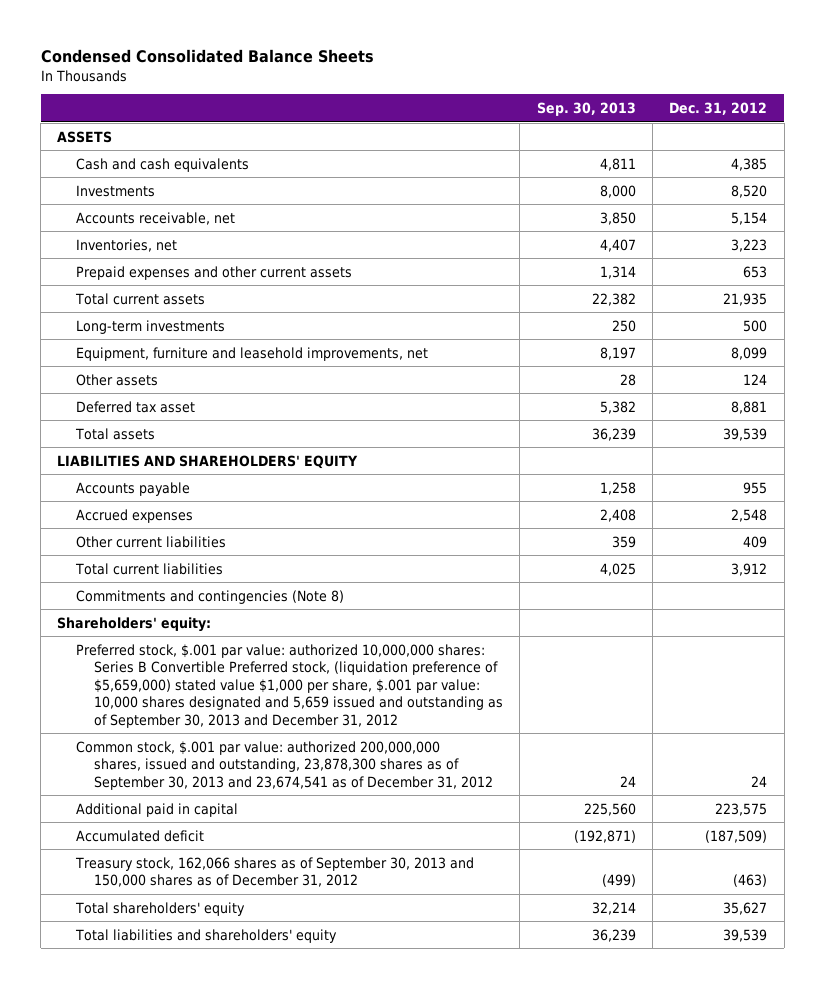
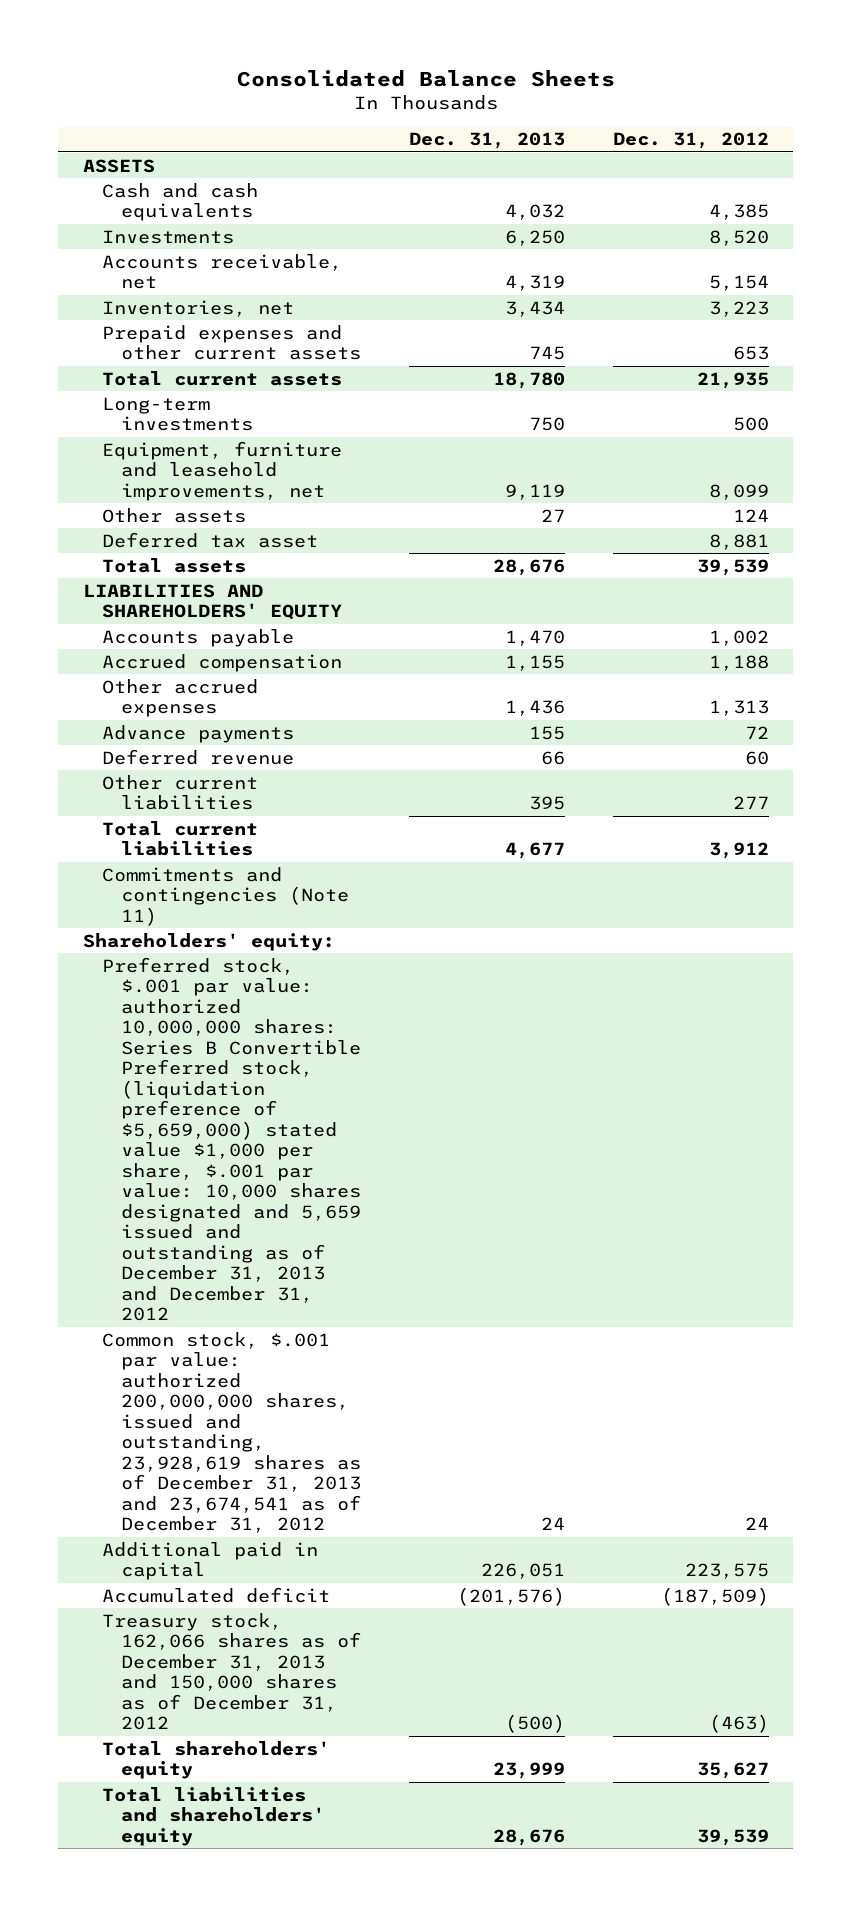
- Condensed Consolidated Balance Sheets
+ Consolidated Balance Sheets
- | Sep. 30, 2013 | Dec. 31, 2012
+ | Dec. 31, 2013 | Dec. 31, 2012
- Accounts payable | 1,258 | 955
- Accrued expenses | 2,408 | 2,548
- Other current liabilities | 359 | 409
+ Accounts payable | 1,470 | 1,002
+ Accrued compensation | 1,155 | 1,188
+ Other accrued expenses | 1,436 | 1,313
+ Advance payments | 155 | 72
+ Deferred revenue | 66 | 60
+ Other current liabilities | 395 | 277
- Commitments and contingencies (Note 8)
+ Commitments and contingencies (Note 11)
- Preferred stock, $.001 par value: authorized 10,000,000 shares: Series B Convertible Preferred stock, (liquidation preference of $5,659,000) stated value $1,000 per share, $.001 par value: 10,000 shares designated and 5,659 issued and outstanding as of September 30, 2013 and December 31, 2012
- Common stock, $.001 par value: authorized 200,000,000 shares, issued and outstanding, 23,878,300 shares as of September 30, 2013 and 23,674,541 as of December 31, 2012 | 24 | 24
+ Preferred stock, $.001 par value: authorized 10,000,000 shares: Series B Convertible Preferred stock, (liquidation preference of $5,659,000) stated value $1,000 per share, $.001 par value: 10,000 shares designated and 5,659 issued and outstanding as of December 31, 2013 and December 31, 2012
+ Common stock, $.001 par value: authorized 200,000,000 shares, issued and outstanding, 23,928,619 shares as of December 31, 2013 and 23,674,541 as of December 31, 2012 | 24 | 24
- Treasury stock, 162,066 shares as of September 30, 2013 and 150,000 shares as of December 31, 2012 | (499) | (463)
+ Treasury stock, 162,066 shares as of December 31, 2013 and 150,000 shares as of December 31, 2012 | (500) | (463)

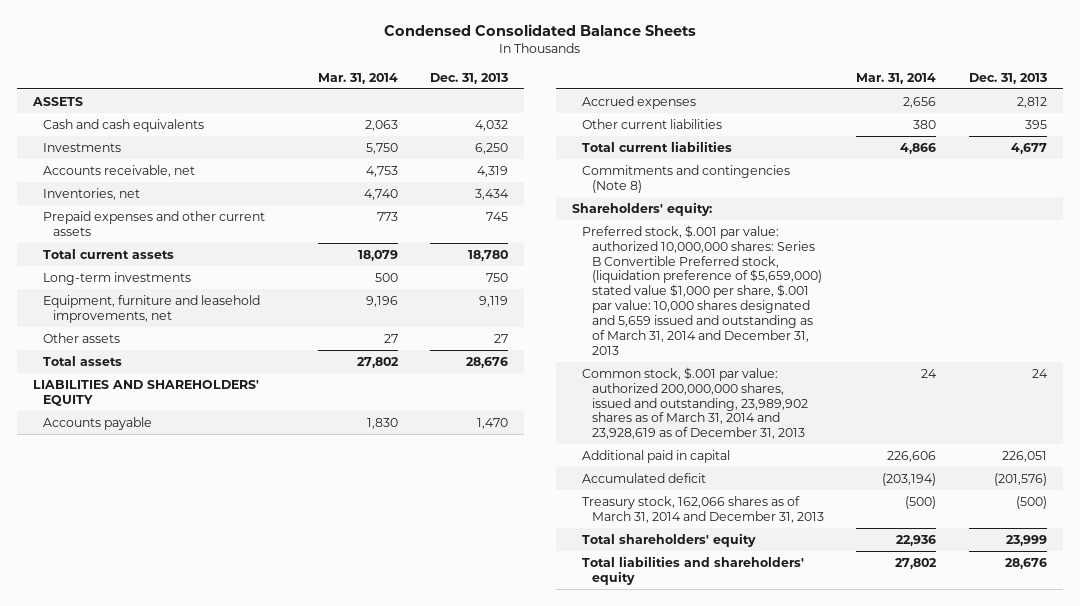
- Consolidated Balance Sheets
+ Condensed Consolidated Balance Sheets
- | Dec. 31, 2013 | Dec. 31, 2012
+ | Mar. 31, 2014 | Dec. 31, 2013
- Deferred tax asset | | 8,881
- Accrued compensation | 1,155 | 1,188
- Other accrued expenses | 1,436 | 1,313
- Advance payments | 155 | 72
- Deferred revenue | 66 | 60
+ Accrued expenses | 2,656 | 2,812
- Commitments and contingencies (Note 11)
+ Commitments and contingencies (Note 8)
- Preferred stock, $.001 par value: authorized 10,000,000 shares: Series B Convertible Preferred stock, (liquidation preference of $5,659,000) stated value $1,000 per share, $.001 par value: 10,000 shares designated and 5,659 issued and outstanding as of December 31, 2013 and December 31, 2012
- Common stock, $.001 par value: authorized 200,000,000 shares, issued and outstanding, 23,928,619 shares as of December 31, 2013 and 23,674,541 as of December 31, 2012 | 24 | 24
+ Preferred stock, $.001 par value: authorized 10,000,000 shares: Series B Convertible Preferred stock, (liquidation preference of $5,659,000) stated value $1,000 per share, $.001 par value: 10,000 shares designated and 5,659 issued and outstanding as of March 31, 2014 and December 31, 2013
+ Common stock, $.001 par value: authorized 200,000,000 shares, issued and outstanding, 23,989,902 shares as of March 31, 2014 and 23,928,619 as of December 31, 2013 | 24 | 24
- Treasury stock, 162,066 shares as of December 31, 2013 and 150,000 shares as of December 31, 2012 | (500) | (463)
+ Treasury stock, 162,066 shares as of March 31, 2014 and December 31, 2013 | (500) | (500)

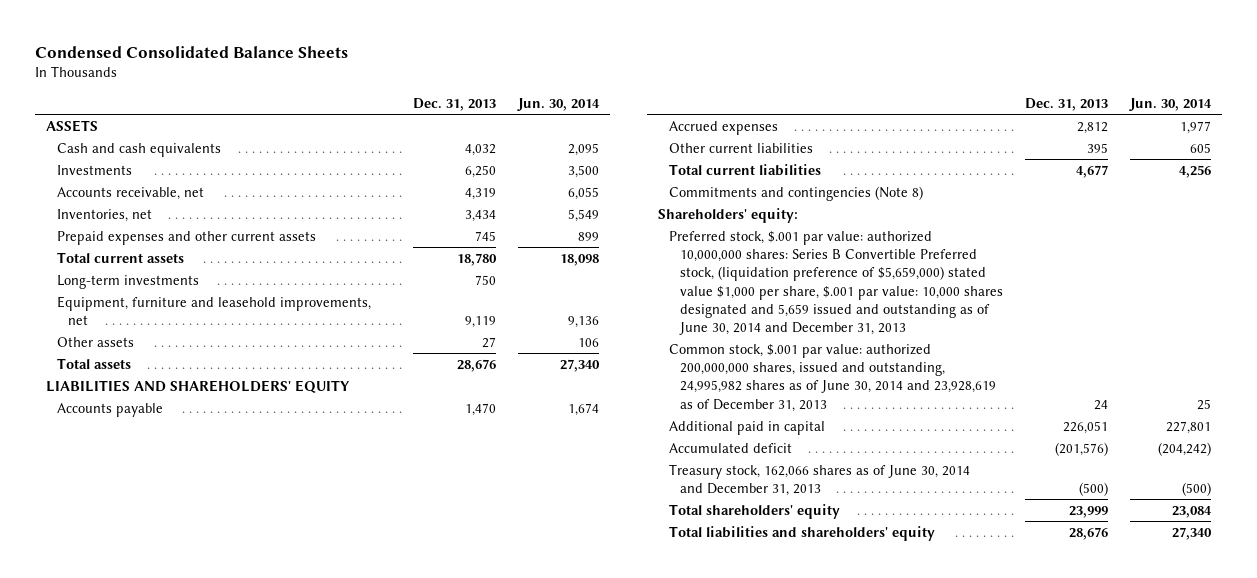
- | Mar. 31, 2014 | Dec. 31, 2013
+ | Dec. 31, 2013 | Jun. 30, 2014
- Preferred stock, $.001 par value: authorized 10,000,000 shares: Series B Convertible Preferred stock, (liquidation preference of $5,659,000) stated value $1,000 per share, $.001 par value: 10,000 shares designated and 5,659 issued and outstanding as of March 31, 2014 and December 31, 2013
- Common stock, $.001 par value: authorized 200,000,000 shares, issued and outstanding, 23,989,902 shares as of March 31, 2014 and 23,928,619 as of December 31, 2013 | 24 | 24
+ Preferred stock, $.001 par value: authorized 10,000,000 shares: Series B Convertible Preferred stock, (liquidation preference of $5,659,000) stated value $1,000 per share, $.001 par value: 10,000 shares designated and 5,659 issued and outstanding as of June 30, 2014 and December 31, 2013
+ Common stock, $.001 par value: authorized 200,000,000 shares, issued and outstanding, 24,995,982 shares as of June 30, 2014 and 23,928,619 as of December 31, 2013 | 24 | 25
- Treasury stock, 162,066 shares as of March 31, 2014 and December 31, 2013 | (500) | (500)
+ Treasury stock, 162,066 shares as of June 30, 2014 and December 31, 2013 | (500) | (500)

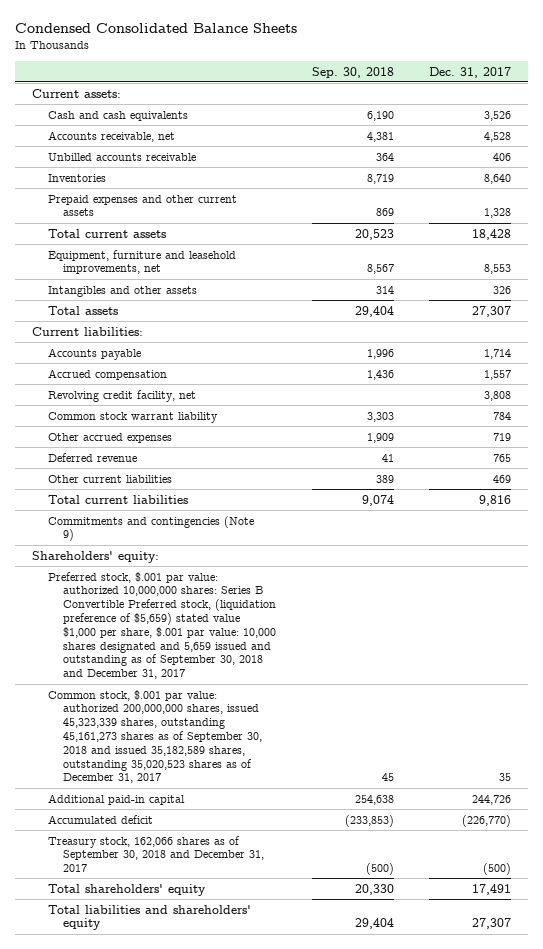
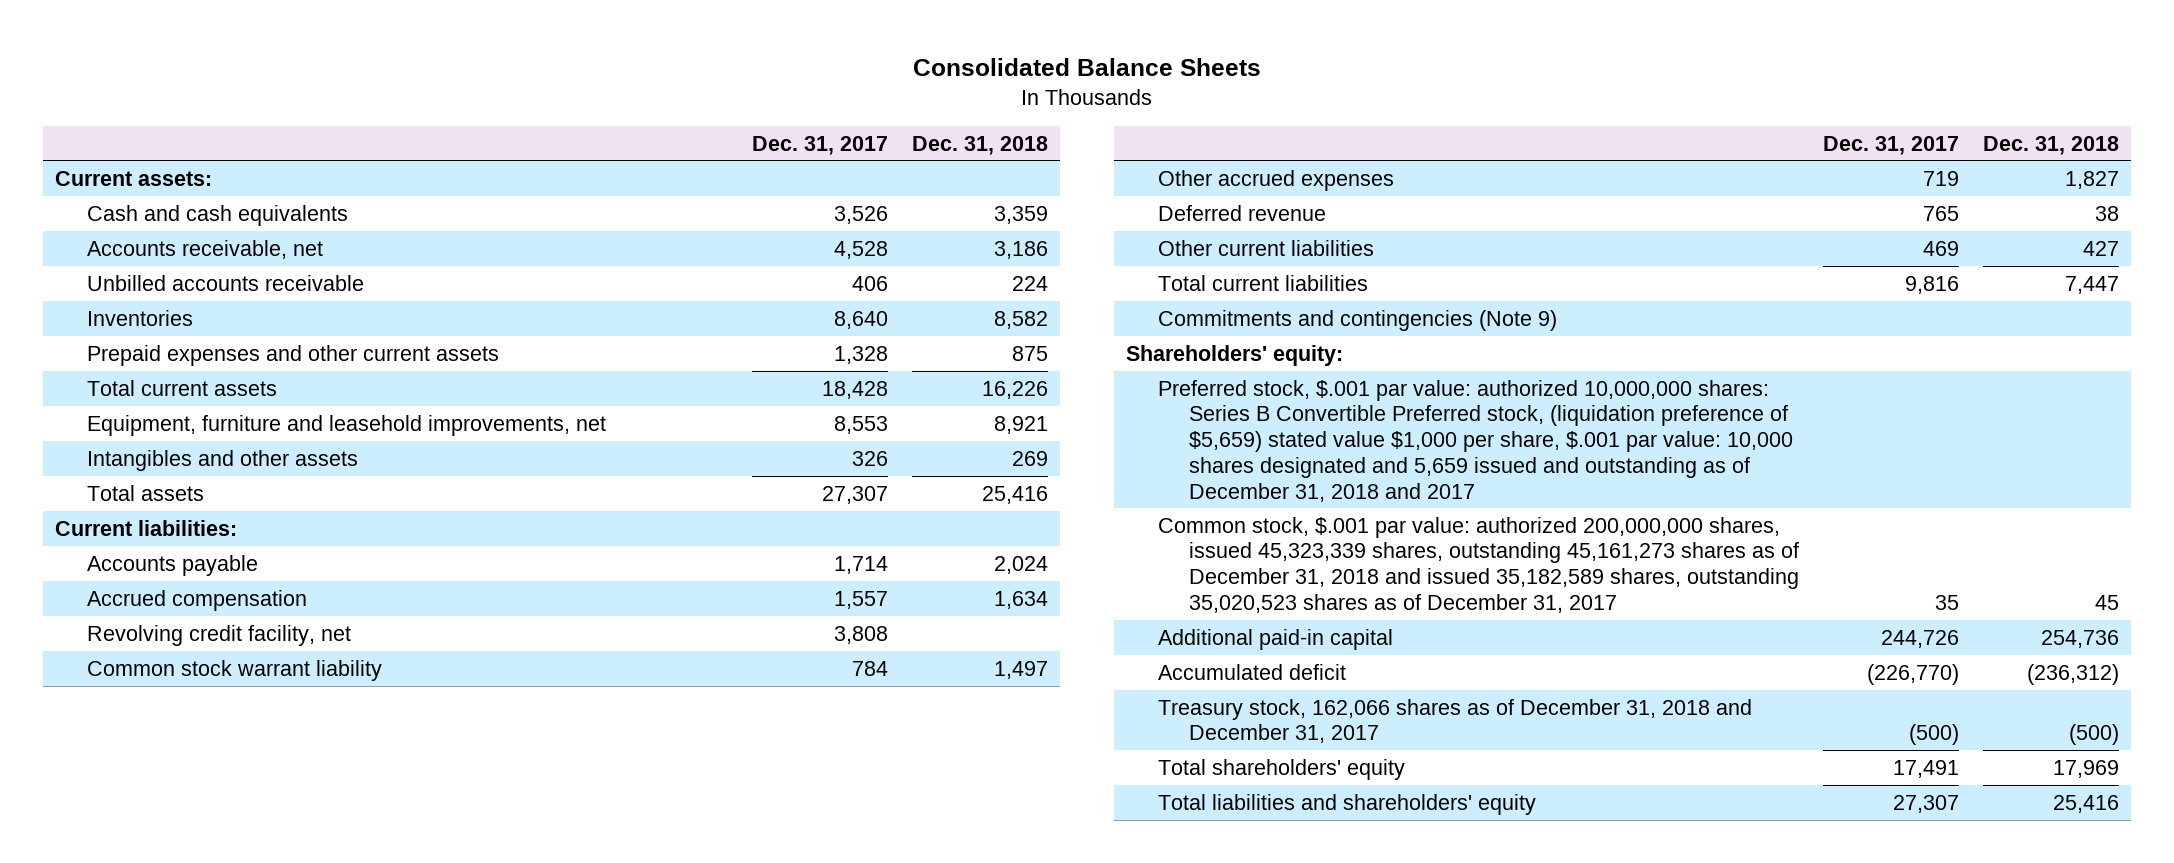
- Condensed Consolidated Balance Sheets
+ Consolidated Balance Sheets
- | Sep. 30, 2018 | Dec. 31, 2017
+ | Dec. 31, 2017 | Dec. 31, 2018
- Preferred stock, $.001 par value: authorized 10,000,000 shares: Series B Convertible Preferred stock, (liquidation preference of $5,659) stated value $1,000 per share, $.001 par value: 10,000 shares designated and 5,659 issued and outstanding as of September 30, 2018 and December 31, 2017
- Common stock, $.001 par value: authorized 200,000,000 shares, issued 45,323,339 shares, outstanding 45,161,273 shares as of September 30, 2018 and issued 35,182,589 shares, outstanding 35,020,523 shares as of December 31, 2017 | 45 | 35
+ Preferred stock, $.001 par value: authorized 10,000,000 shares: Series B Convertible Preferred stock, (liquidation preference of $5,659) stated value $1,000 per share, $.001 par value: 10,000 shares designated and 5,659 issued and outstanding as of December 31, 2018 and 2017
+ Common stock, $.001 par value: authorized 200,000,000 shares, issued 45,323,339 shares, outstanding 45,161,273 shares as of December 31, 2018 and issued 35,182,589 shares, outstanding 35,020,523 shares as of December 31, 2017 | 35 | 45
- Treasury stock, 162,066 shares as of September 30, 2018 and December 31, 2017 | (500) | (500)
+ Treasury stock, 162,066 shares as of December 31, 2018 and December 31, 2017 | (500) | (500)

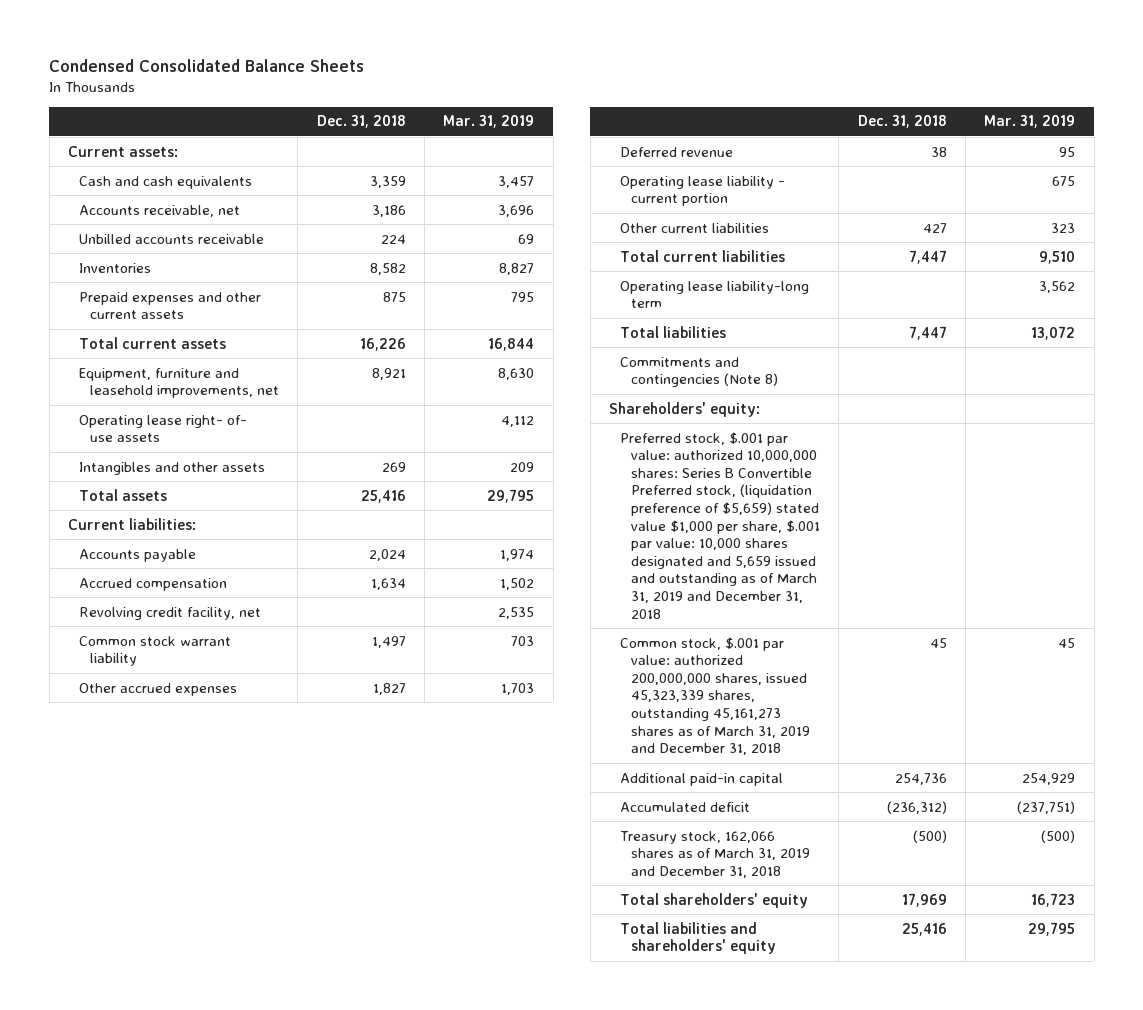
- Consolidated Balance Sheets
+ Condensed Consolidated Balance Sheets
- | Dec. 31, 2017 | Dec. 31, 2018
+ | Dec. 31, 2018 | Mar. 31, 2019
+ Operating lease right- of- use assets | | 4,112
+ Operating lease liability - current portion | | 675
- Commitments and contingencies (Note 9)
+ Operating lease liability-long term | | 3,562
+ Total liabilities | 7,447 | 13,072
+ Commitments and contingencies (Note 8)
- Preferred stock, $.001 par value: authorized 10,000,000 shares: Series B Convertible Preferred stock, (liquidation preference of $5,659) stated value $1,000 per share, $.001 par value: 10,000 shares designated and 5,659 issued and outstanding as of December 31, 2018 and 2017
- Common stock, $.001 par value: authorized 200,000,000 shares, issued 45,323,339 shares, outstanding 45,161,273 shares as of December 31, 2018 and issued 35,182,589 shares, outstanding 35,020,523 shares as of December 31, 2017 | 35 | 45
+ Preferred stock, $.001 par value: authorized 10,000,000 shares: Series B Convertible Preferred stock, (liquidation preference of $5,659) stated value $1,000 per share, $.001 par value: 10,000 shares designated and 5,659 issued and outstanding as of March 31, 2019 and December 31, 2018
+ Common stock, $.001 par value: authorized 200,000,000 shares, issued 45,323,339 shares, outstanding 45,161,273 shares as of March 31, 2019 and December 31, 2018 | 45 | 45
- Treasury stock, 162,066 shares as of December 31, 2018 and December 31, 2017 | (500) | (500)
+ Treasury stock, 162,066 shares as of March 31, 2019 and December 31, 2018 | (500) | (500)

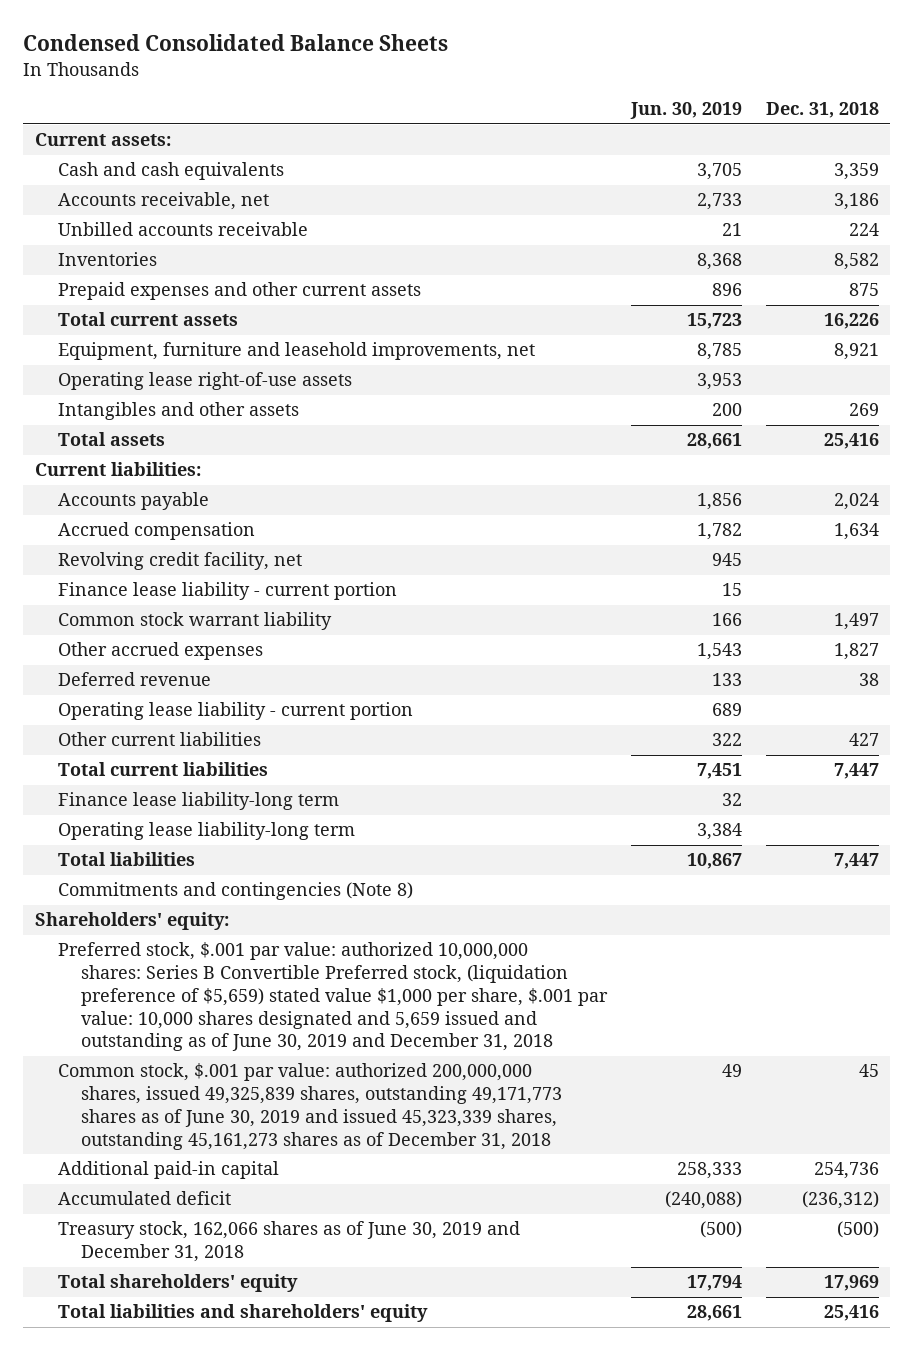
- | Dec. 31, 2018 | Mar. 31, 2019
+ | Jun. 30, 2019 | Dec. 31, 2018
- Operating lease right- of- use assets | | 4,112
+ Operating lease right-of-use assets | 3,953 |
+ Finance lease liability - current portion | 15 |
+ Finance lease liability-long term | 32 |
- Preferred stock, $.001 par value: authorized 10,000,000 shares: Series B Convertible Preferred stock, (liquidation preference of $5,659) stated value $1,000 per share, $.001 par value: 10,000 shares designated and 5,659 issued and outstanding as of March 31, 2019 and December 31, 2018
- Common stock, $.001 par value: authorized 200,000,000 shares, issued 45,323,339 shares, outstanding 45,161,273 shares as of March 31, 2019 and December 31, 2018 | 45 | 45
+ Preferred stock, $.001 par value: authorized 10,000,000 shares: Series B Convertible Preferred stock, (liquidation preference of $5,659) stated value $1,000 per share, $.001 par value: 10,000 shares designated and 5,659 issued and outstanding as of June 30, 2019 and December 31, 2018
+ Common stock, $.001 par value: authorized 200,000,000 shares, issued 49,325,839 shares, outstanding 49,171,773 shares as of June 30, 2019 and issued 45,323,339 shares, outstanding 45,161,273 shares as of December 31, 2018 | 49 | 45
- Treasury stock, 162,066 shares as of March 31, 2019 and December 31, 2018 | (500) | (500)
+ Treasury stock, 162,066 shares as of June 30, 2019 and December 31, 2018 | (500) | (500)

